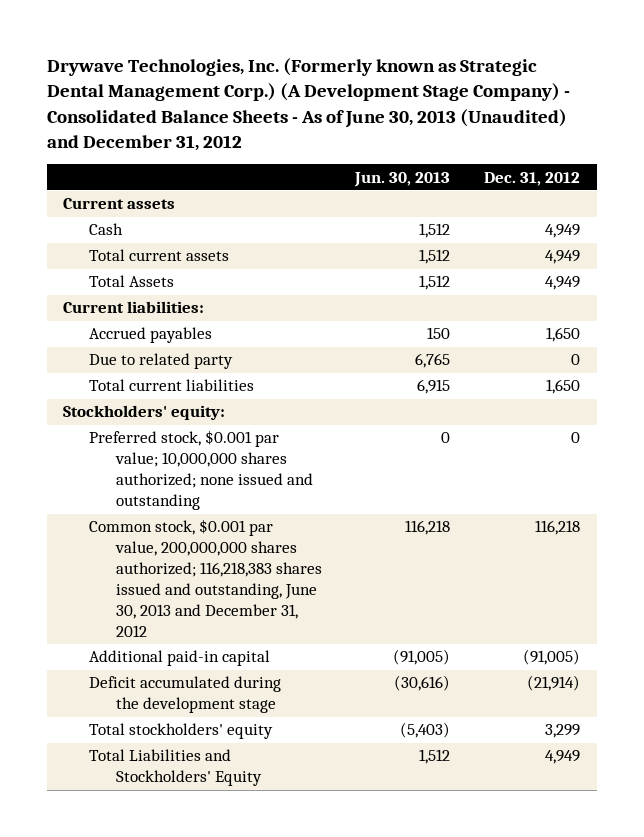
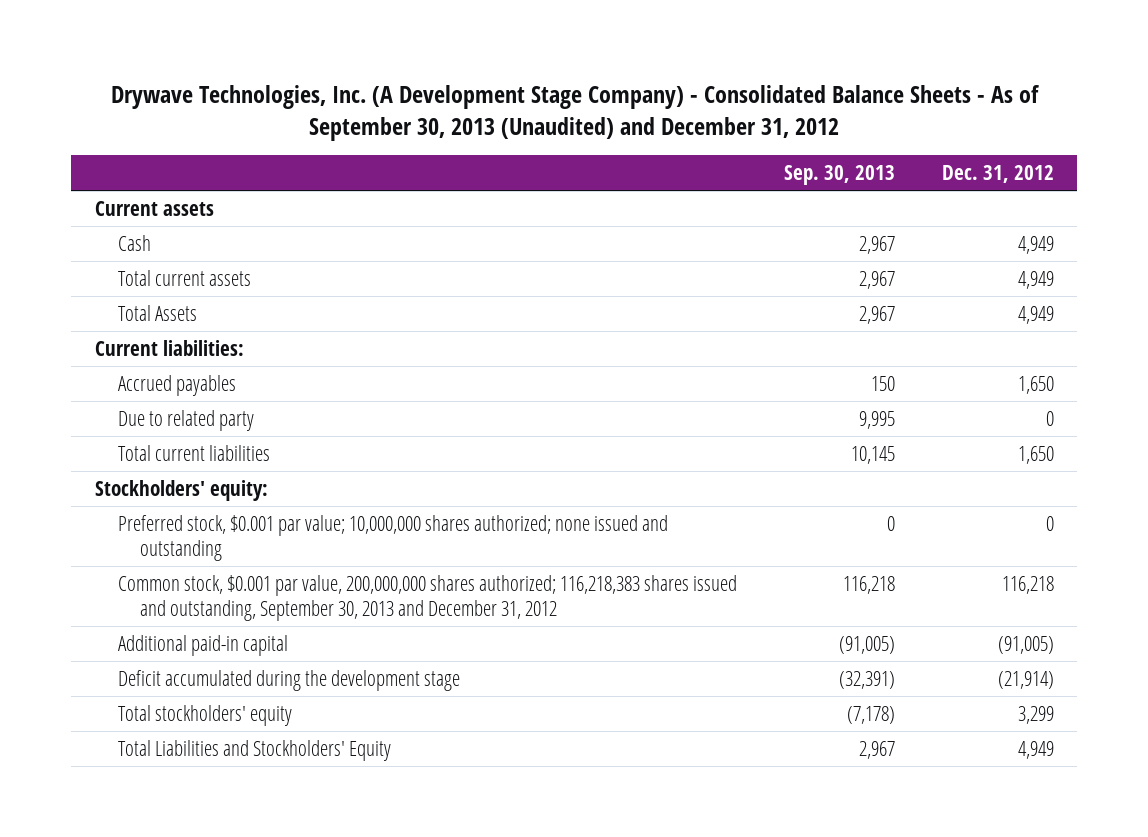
- Drywave Technologies, Inc. (Formerly known as Strategic Dental Management Corp.) (A Development Stage Company) - Consolidated Balance Sheets - As of June 30, 2013 (Unaudited) and December 31, 2012
+ Drywave Technologies, Inc. (A Development Stage Company) - Consolidated Balance Sheets - As of September 30, 2013 (Unaudited) and December 31, 2012
- | Jun. 30, 2013 | Dec. 31, 2012
+ | Sep. 30, 2013 | Dec. 31, 2012
- Common stock, $0.001 par value, 200,000,000 shares authorized; 116,218,383 shares issued and outstanding, June 30, 2013 and December 31, 2012 | 116,218 | 116,218
+ Common stock, $0.001 par value, 200,000,000 shares authorized; 116,218,383 shares issued and outstanding, September 30, 2013 and December 31, 2012 | 116,218 | 116,218

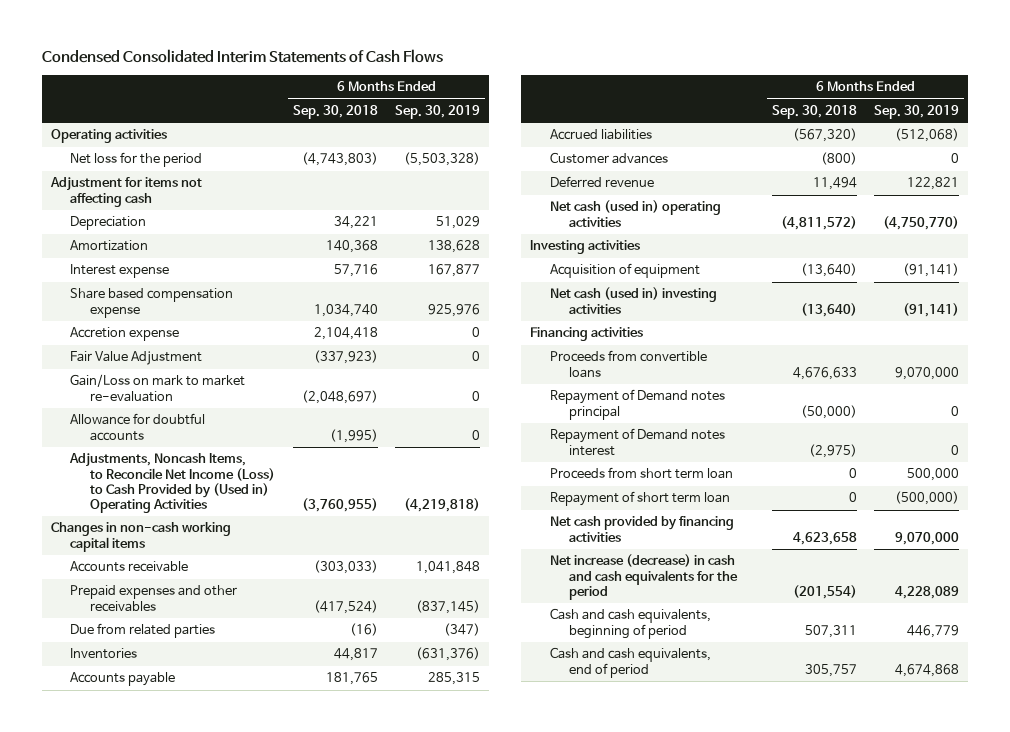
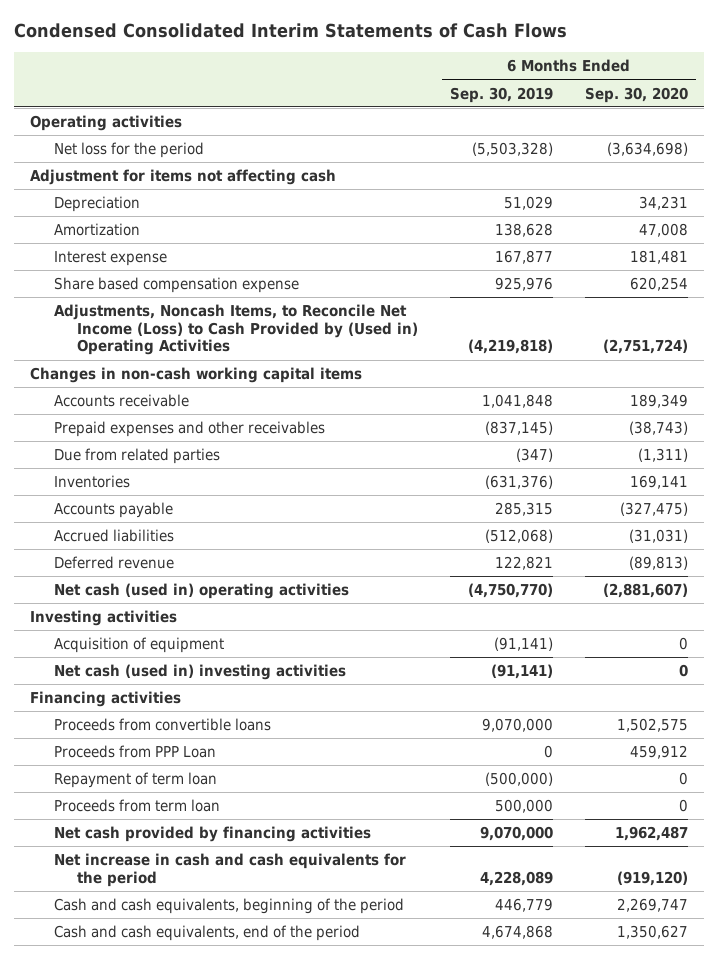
- | 6 Months Ended Sep. 30, 2018 | 6 Months Ended Sep. 30, 2019
+ | 6 Months Ended Sep. 30, 2019 | 6 Months Ended Sep. 30, 2020
- Accretion expense | 2,104,418 | 0
- Fair Value Adjustment | (337,923) | 0
- Gain/Loss on mark to market re-evaluation | (2,048,697) | 0
- Allowance for doubtful accounts | (1,995) | 0
- Customer advances | (800) | 0
- Repayment of Demand notes principal | (50,000) | 0
- Repayment of Demand notes interest | (2,975) | 0
- Proceeds from short term loan | 0 | 500,000
- Repayment of short term loan | 0 | (500,000)
+ Proceeds from PPP Loan | 0 | 459,912
+ Repayment of term loan | (500,000) | 0
+ Proceeds from term loan | 500,000 | 0
- Net increase (decrease) in cash and cash equivalents for the period | (201,554) | 4,228,089
- Cash and cash equivalents, beginning of period | 507,311 | 446,779
- Cash and cash equivalents, end of period | 305,757 | 4,674,868
+ Net increase in cash and cash equivalents for the period | 4,228,089 | (919,120)
+ Cash and cash equivalents, beginning of the period | 446,779 | 2,269,747
+ Cash and cash equivalents, end of the period | 4,674,868 | 1,350,627

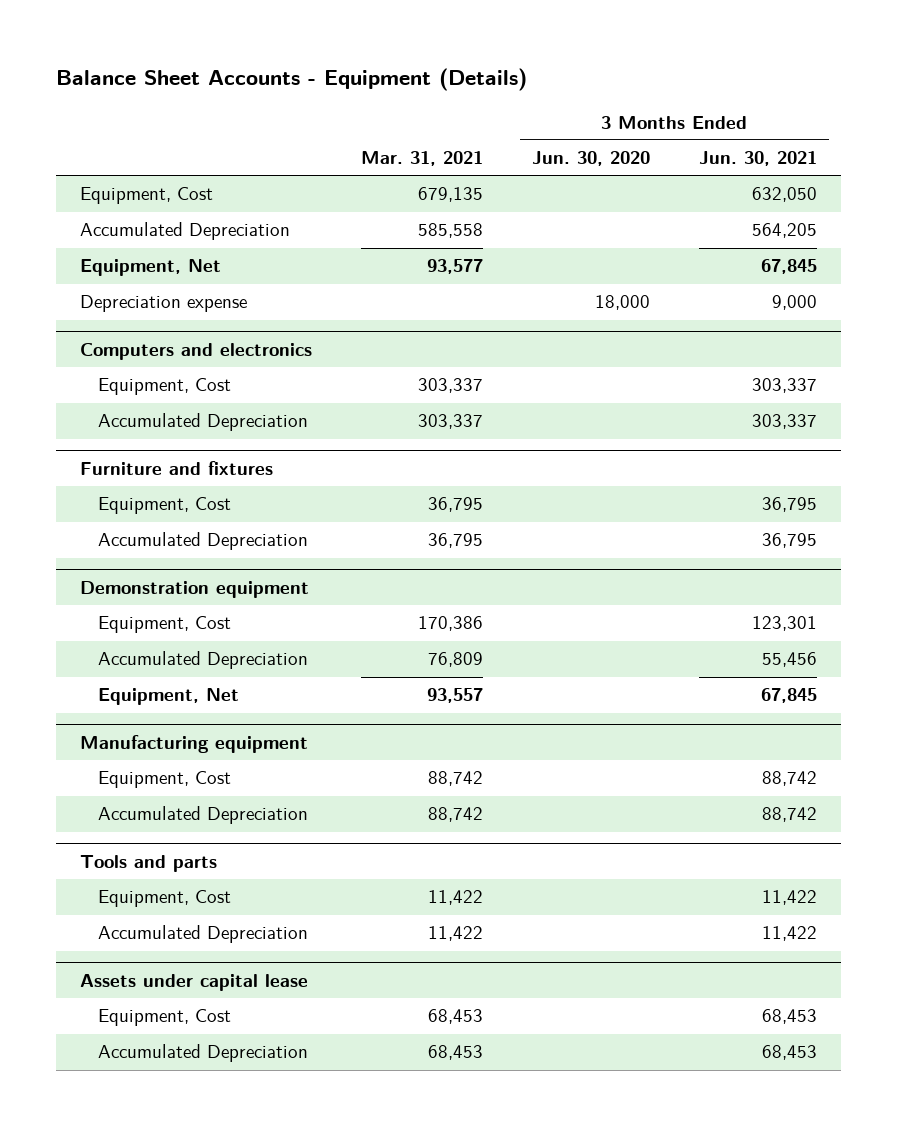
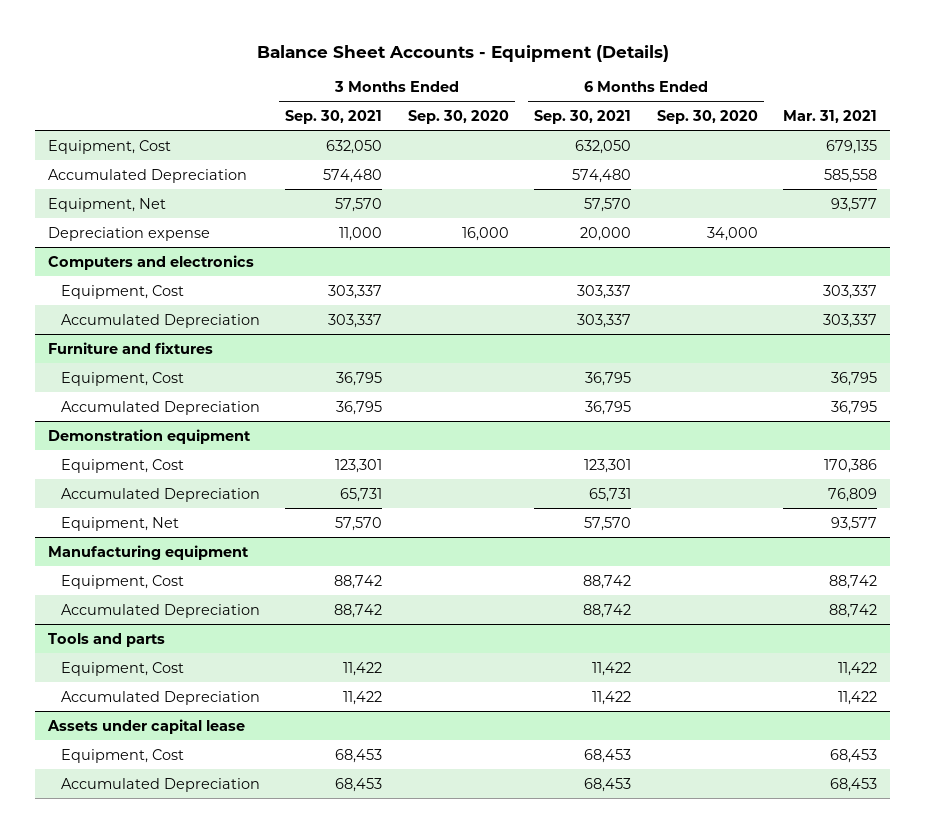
- | Mar. 31, 2021 | 3 Months Ended Jun. 30, 2020 | 3 Months Ended Jun. 30, 2021
+ | 3 Months Ended Sep. 30, 2021 | 3 Months Ended Sep. 30, 2020 | 6 Months Ended Sep. 30, 2021 | 6 Months Ended Sep. 30, 2020 | Mar. 31, 2021
@ Demonstration equipment
- Equipment, Net | 93,557 | | 67,845
+ Equipment, Net | 57,570 | | 57,570 | | 93,577

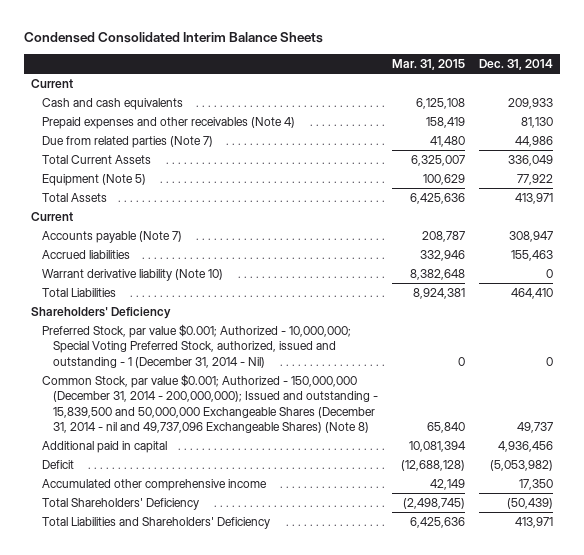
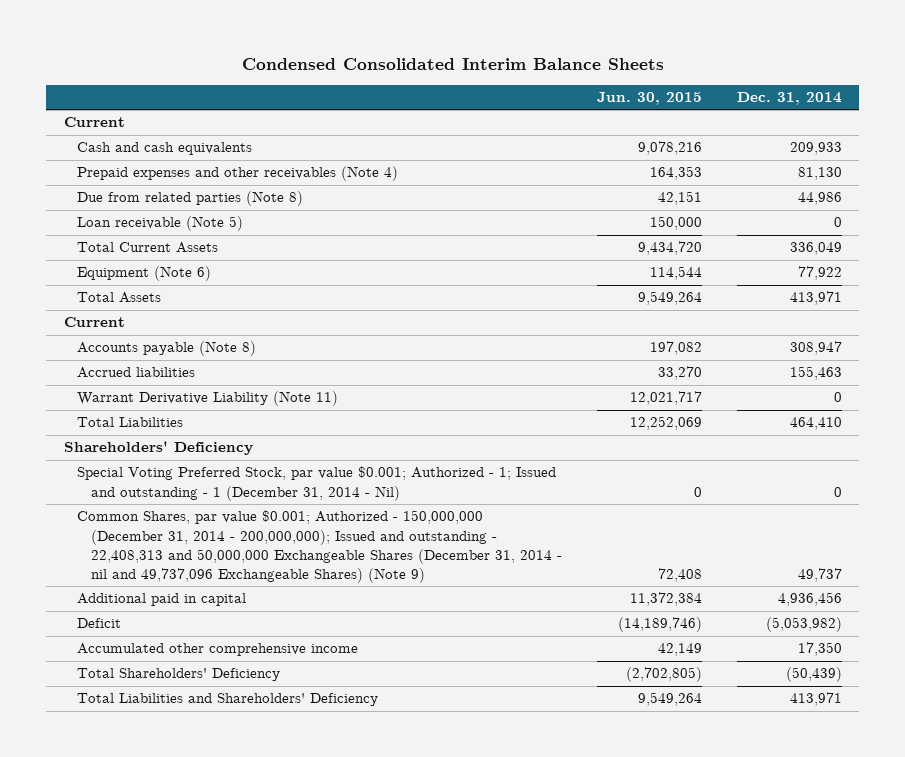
- | Mar. 31, 2015 | Dec. 31, 2014
+ | Jun. 30, 2015 | Dec. 31, 2014
- Due from related parties (Note 7) | 41,480 | 44,986
+ Due from related parties (Note 8) | 42,151 | 44,986
+ Loan receivable (Note 5) | 150,000 | 0
- Equipment (Note 5) | 100,629 | 77,922
+ Equipment (Note 6) | 114,544 | 77,922
- Accounts payable (Note 7) | 208,787 | 308,947
+ Accounts payable (Note 8) | 197,082 | 308,947
- Warrant derivative liability (Note 10) | 8,382,648 | 0
+ Warrant Derivative Liability (Note 11) | 12,021,717 | 0
- Preferred Stock, par value $0.001; Authorized - 10,000,000; Special Voting Preferred Stock, authorized, issued and outstanding - 1 (December 31, 2014 - Nil) | 0 | 0
- Common Stock, par value $0.001; Authorized - 150,000,000 (December 31, 2014 - 200,000,000); Issued and outstanding - 15,839,500 and 50,000,000 Exchangeable Shares (December 31, 2014 - nil and 49,737,096 Exchangeable Shares) (Note 8) | 65,840 | 49,737
+ Special Voting Preferred Stock, par value $0.001; Authorized - 1; Issued and outstanding - 1 (December 31, 2014 - Nil) | 0 | 0
+ Common Shares, par value $0.001; Authorized - 150,000,000 (December 31, 2014 - 200,000,000); Issued and outstanding - 22,408,313 and 50,000,000 Exchangeable Shares (December 31, 2014 - nil and 49,737,096 Exchangeable Shares) (Note 9) | 72,408 | 49,737

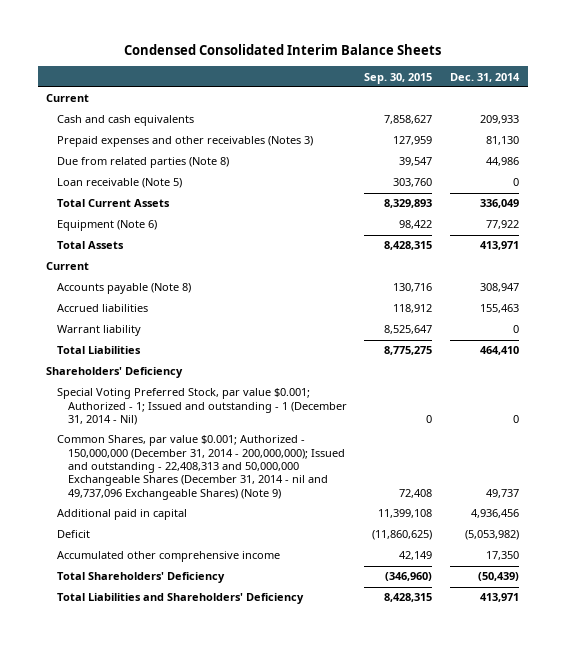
- | Jun. 30, 2015 | Dec. 31, 2014
+ | Sep. 30, 2015 | Dec. 31, 2014
- Prepaid expenses and other receivables (Note 4) | 164,353 | 81,130
+ Prepaid expenses and other receivables (Notes 3) | 127,959 | 81,130
- Warrant Derivative Liability (Note 11) | 12,021,717 | 0
+ Warrant liability | 8,525,647 | 0

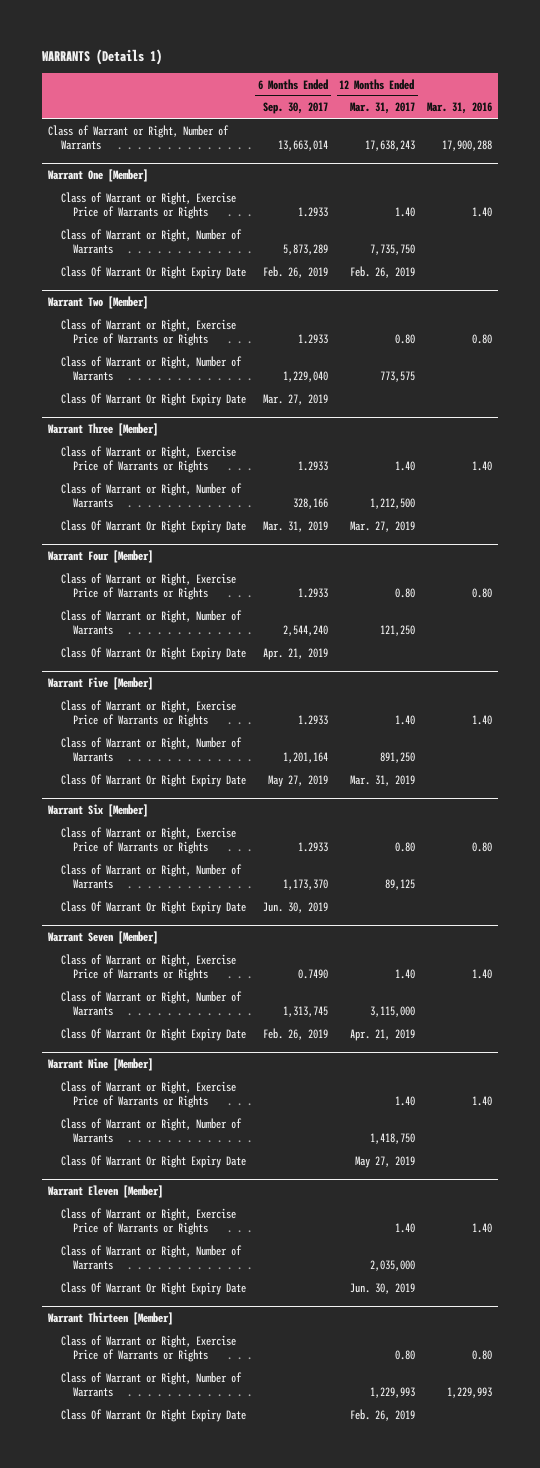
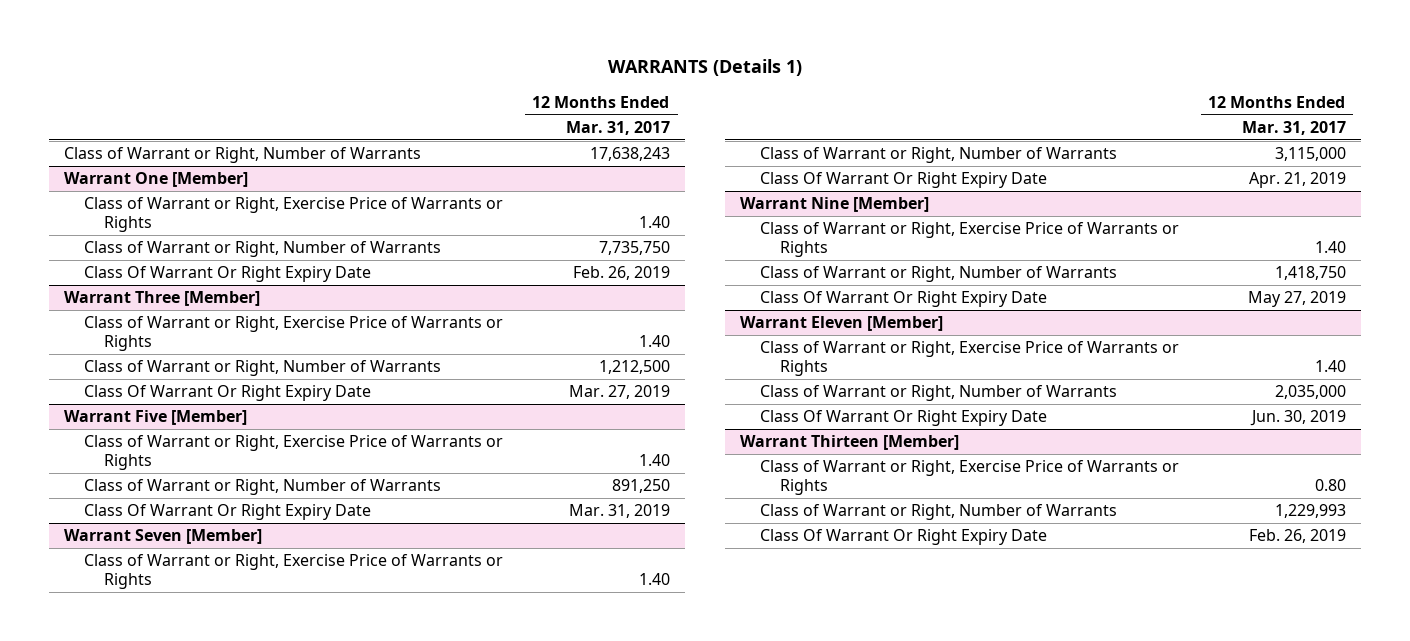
- | 6 Months Ended Sep. 30, 2017 | 12 Months Ended Mar. 31, 2017 | Mar. 31, 2016
+ | 12 Months Ended Mar. 31, 2017
- Warrant Two [Member]
- Class of Warrant or Right, Exercise Price of Warrants or Rights | 1.2933 | 0.80 | 0.80
- Class of Warrant or Right, Number of Warrants | 1,229,040 | 773,575 |
- Class Of Warrant Or Right Expiry Date | Mar. 27, 2019 | |
- Warrant Four [Member]
- Class of Warrant or Right, Exercise Price of Warrants or Rights | 1.2933 | 0.80 | 0.80
- Class of Warrant or Right, Number of Warrants | 2,544,240 | 121,250 |
- Class Of Warrant Or Right Expiry Date | Apr. 21, 2019 | |
- Warrant Six [Member]
- Class of Warrant or Right, Exercise Price of Warrants or Rights | 1.2933 | 0.80 | 0.80
- Class of Warrant or Right, Number of Warrants | 1,173,370 | 89,125 |
- Class Of Warrant Or Right Expiry Date | Jun. 30, 2019 | |

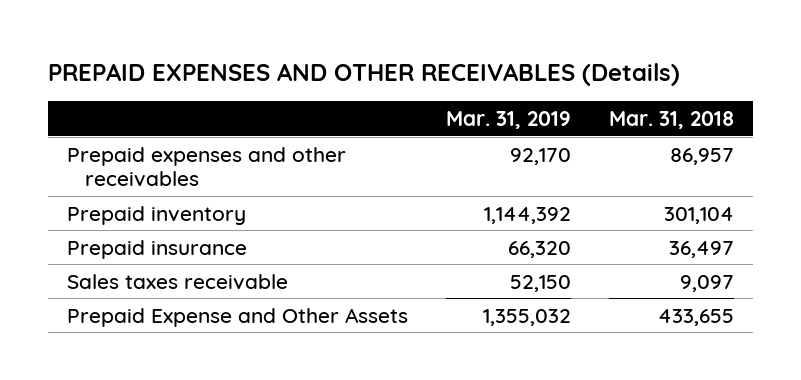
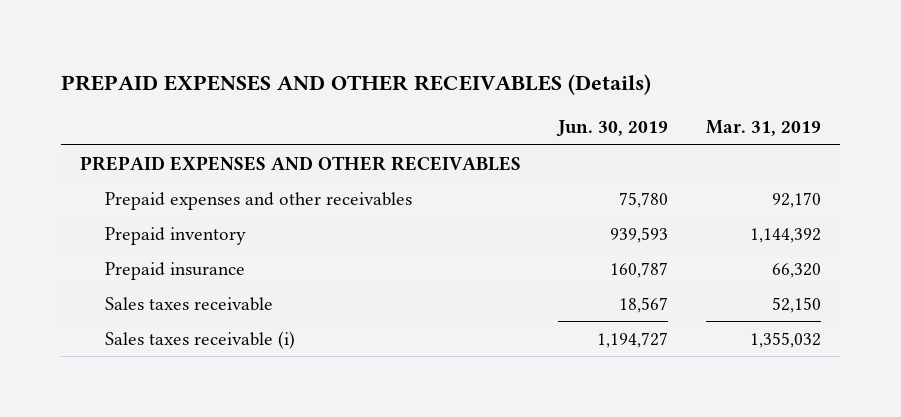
- | Mar. 31, 2019 | Mar. 31, 2018
+ | Jun. 30, 2019 | Mar. 31, 2019
+ PREPAID EXPENSES AND OTHER RECEIVABLES
- Prepaid Expense and Other Assets | 1,355,032 | 433,655
+ Sales taxes receivable (i) | 1,194,727 | 1,355,032

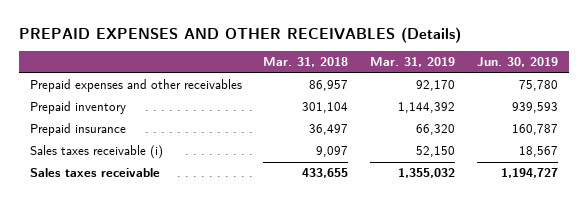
- | Jun. 30, 2019 | Mar. 31, 2019
+ | Mar. 31, 2018 | Mar. 31, 2019 | Jun. 30, 2019
- PREPAID EXPENSES AND OTHER RECEIVABLES
- Sales taxes receivable | 18,567 | 52,150
- Sales taxes receivable (i) | 1,194,727 | 1,355,032
+ Sales taxes receivable (i) | 9,097 | 52,150 | 18,567
+ Sales taxes receivable | 433,655 | 1,355,032 | 1,194,727

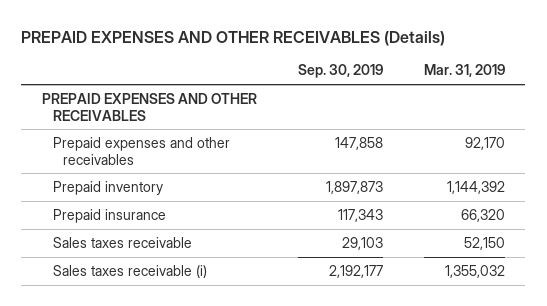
- | Mar. 31, 2018 | Mar. 31, 2019 | Jun. 30, 2019
+ | Sep. 30, 2019 | Mar. 31, 2019
+ PREPAID EXPENSES AND OTHER RECEIVABLES
- Sales taxes receivable (i) | 9,097 | 52,150 | 18,567
- Sales taxes receivable | 433,655 | 1,355,032 | 1,194,727
+ Sales taxes receivable | 29,103 | 52,150
+ Sales taxes receivable (i) | 2,192,177 | 1,355,032

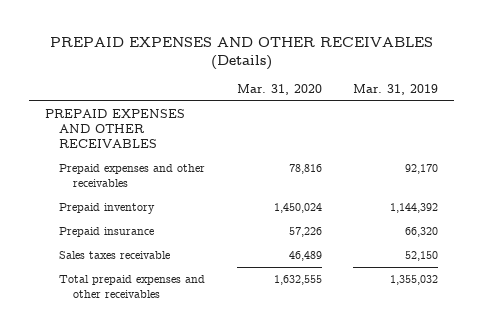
- | Sep. 30, 2019 | Mar. 31, 2019
+ | Mar. 31, 2020 | Mar. 31, 2019
- Sales taxes receivable (i) | 2,192,177 | 1,355,032
+ Total prepaid expenses and other receivables | 1,632,555 | 1,355,032

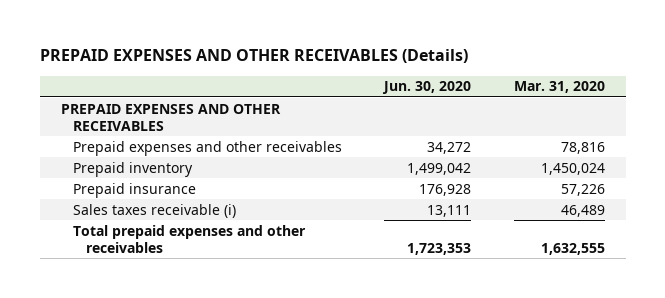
- | Mar. 31, 2020 | Mar. 31, 2019
+ | Jun. 30, 2020 | Mar. 31, 2020
- Sales taxes receivable | 46,489 | 52,150
+ Sales taxes receivable (i) | 13,111 | 46,489

